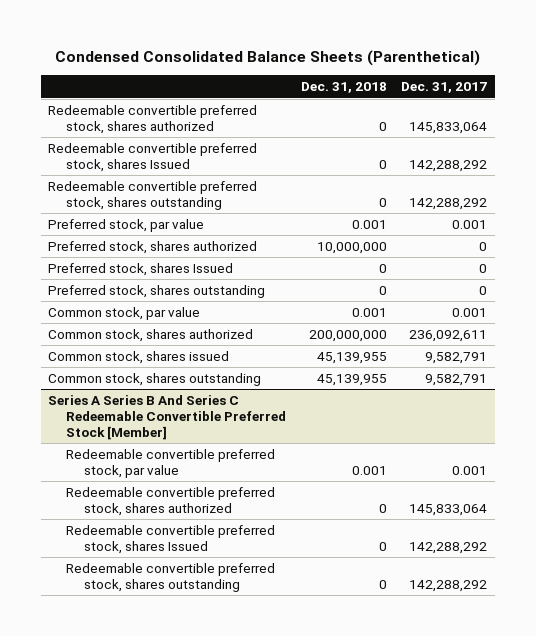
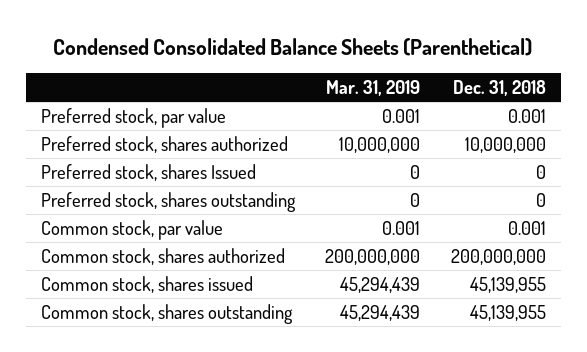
- | Dec. 31, 2018 | Dec. 31, 2017
+ | Mar. 31, 2019 | Dec. 31, 2018
- Redeemable convertible preferred stock, shares authorized | 0 | 145,833,064
- Redeemable convertible preferred stock, shares Issued | 0 | 142,288,292
- Redeemable convertible preferred stock, shares outstanding | 0 | 142,288,292
- Series A Series B And Series C Redeemable Convertible Preferred Stock [Member]
- Redeemable convertible preferred stock, par value | 0.001 | 0.001
- Redeemable convertible preferred stock, shares authorized | 0 | 145,833,064
- Redeemable convertible preferred stock, shares Issued | 0 | 142,288,292
- Redeemable convertible preferred stock, shares outstanding | 0 | 142,288,292

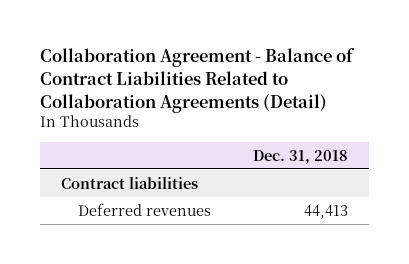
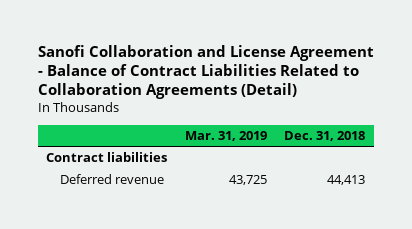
- Collaboration Agreement - Balance of Contract Liabilities Related to Collaboration Agreements (Detail)
+ Sanofi Collaboration and License Agreement - Balance of Contract Liabilities Related to Collaboration Agreements (Detail)
- | Dec. 31, 2018
+ | Mar. 31, 2019 | Dec. 31, 2018
- Deferred revenues | 44,413
+ Deferred revenue | 43,725 | 44,413

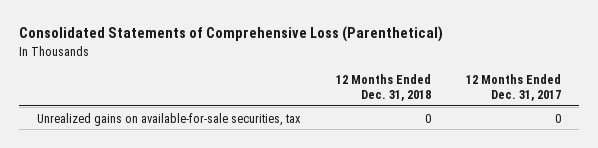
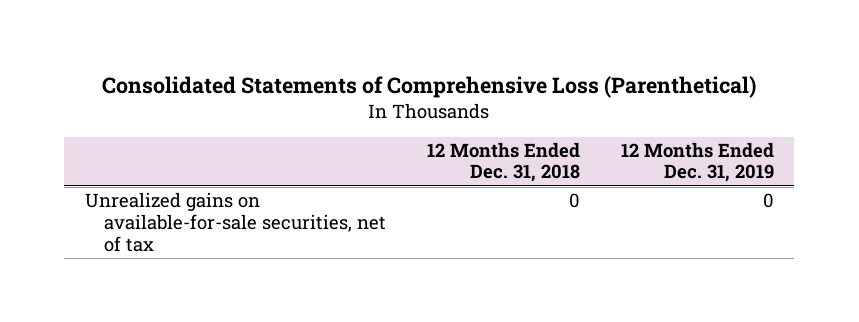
- | 12 Months Ended Dec. 31, 2018 | 12 Months Ended Dec. 31, 2017
+ | 12 Months Ended Dec. 31, 2018 | 12 Months Ended Dec. 31, 2019
- Unrealized gains on available-for-sale securities, tax | 0 | 0
+ Unrealized gains on available-for-sale securities, net of tax | 0 | 0

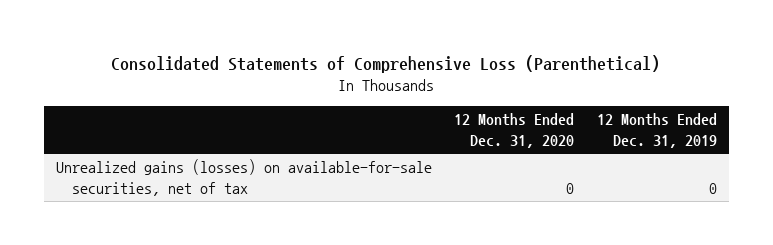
- | 12 Months Ended Dec. 31, 2018 | 12 Months Ended Dec. 31, 2019
+ | 12 Months Ended Dec. 31, 2020 | 12 Months Ended Dec. 31, 2019
- Unrealized gains on available-for-sale securities, net of tax | 0 | 0
+ Unrealized gains (losses) on available-for-sale securities, net of tax | 0 | 0

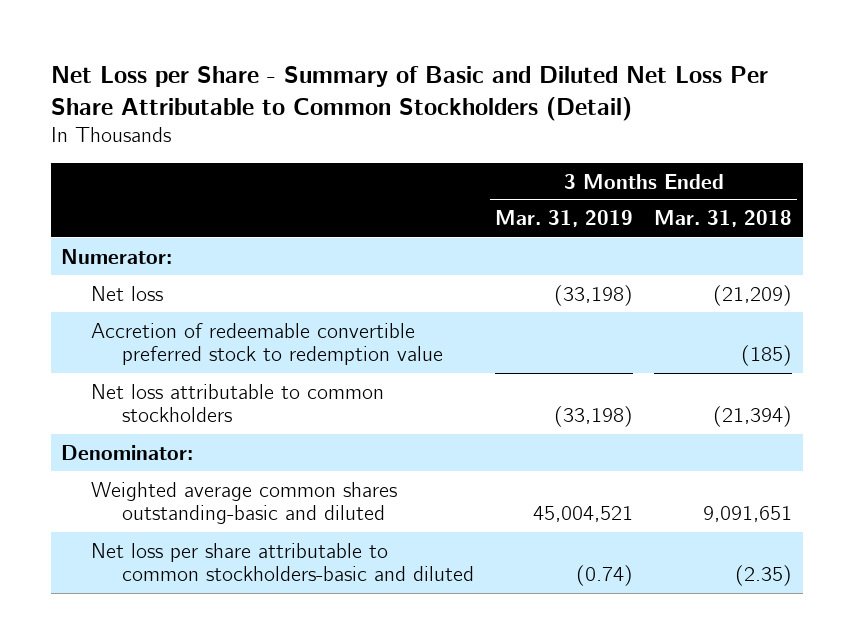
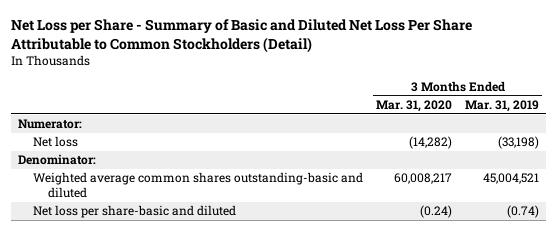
- | 3 Months Ended Mar. 31, 2019 | 3 Months Ended Mar. 31, 2018
+ | 3 Months Ended Mar. 31, 2020 | 3 Months Ended Mar. 31, 2019
- Accretion of redeemable convertible preferred stock to redemption value | | (185)
- Net loss attributable to common stockholders | (33,198) | (21,394)
- Net loss per share attributable to common stockholders-basic and diluted | (0.74) | (2.35)
+ Net loss per share-basic and diluted | (0.24) | (0.74)

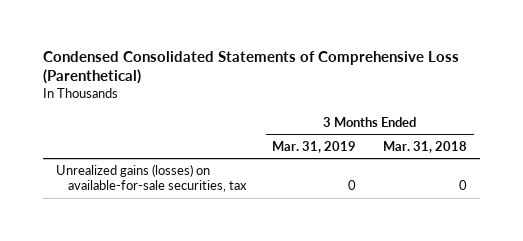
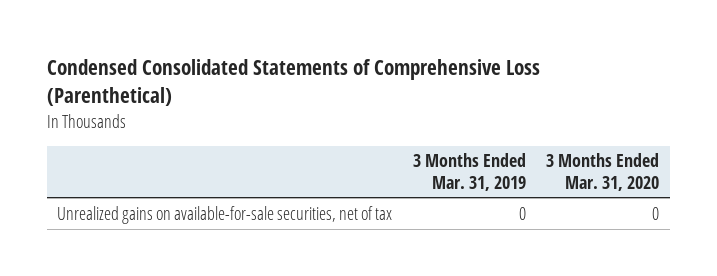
- | 3 Months Ended Mar. 31, 2019 | 3 Months Ended Mar. 31, 2018
+ | 3 Months Ended Mar. 31, 2019 | 3 Months Ended Mar. 31, 2020
- Unrealized gains (losses) on available-for-sale securities, tax | 0 | 0
+ Unrealized gains on available-for-sale securities, net of tax | 0 | 0

